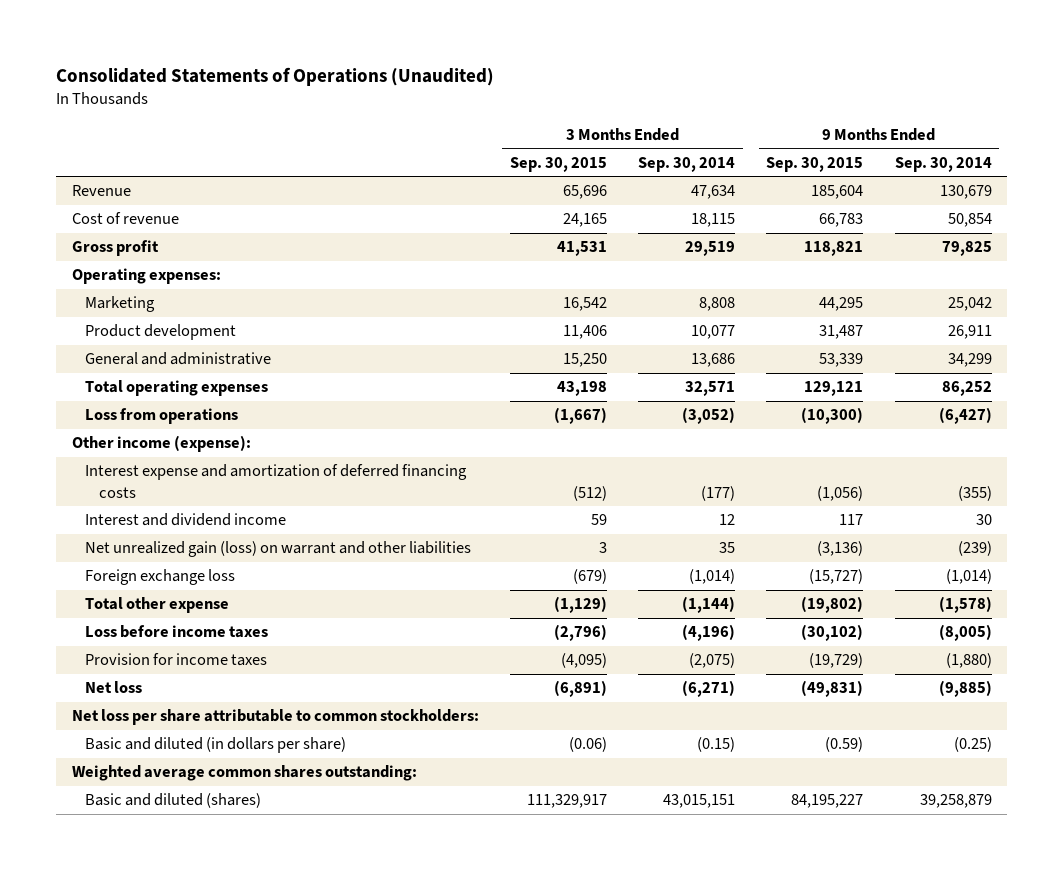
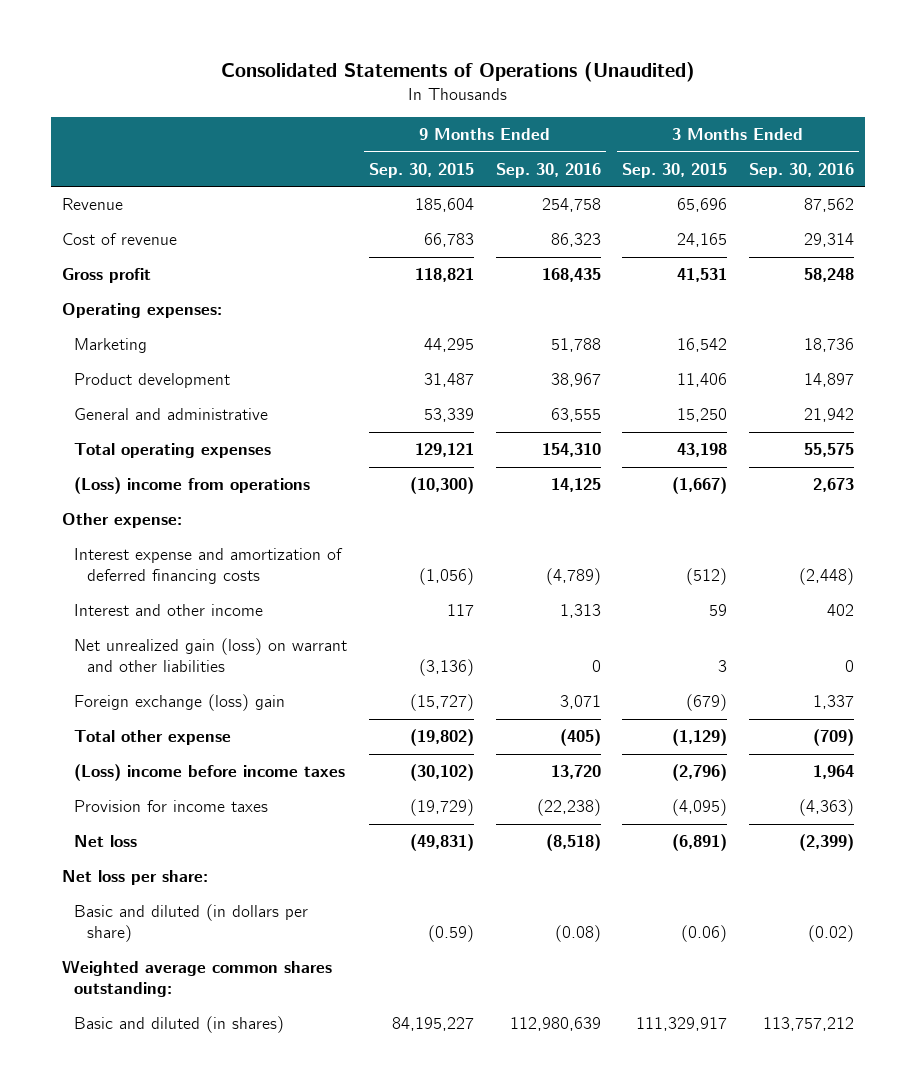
- | 3 Months Ended Sep. 30, 2015 | 3 Months Ended Sep. 30, 2014 | 9 Months Ended Sep. 30, 2015 | 9 Months Ended Sep. 30, 2014
+ | 9 Months Ended Sep. 30, 2015 | 9 Months Ended Sep. 30, 2016 | 3 Months Ended Sep. 30, 2015 | 3 Months Ended Sep. 30, 2016
- Loss from operations | (1,667) | (3,052) | (10,300) | (6,427)
- Other income (expense):
+ (Loss) income from operations | (10,300) | 14,125 | (1,667) | 2,673
+ Other expense:
- Interest and dividend income | 59 | 12 | 117 | 30
+ Interest and other income | 117 | 1,313 | 59 | 402
- Foreign exchange loss | (679) | (1,014) | (15,727) | (1,014)
+ Foreign exchange (loss) gain | (15,727) | 3,071 | (679) | 1,337
- Loss before income taxes | (2,796) | (4,196) | (30,102) | (8,005)
+ (Loss) income before income taxes | (30,102) | 13,720 | (2,796) | 1,964
- Net loss per share attributable to common stockholders:
+ Net loss per share:
- Basic and diluted (shares) | 111,329,917 | 43,015,151 | 84,195,227 | 39,258,879
+ Basic and diluted (in shares) | 84,195,227 | 112,980,639 | 111,329,917 | 113,757,212

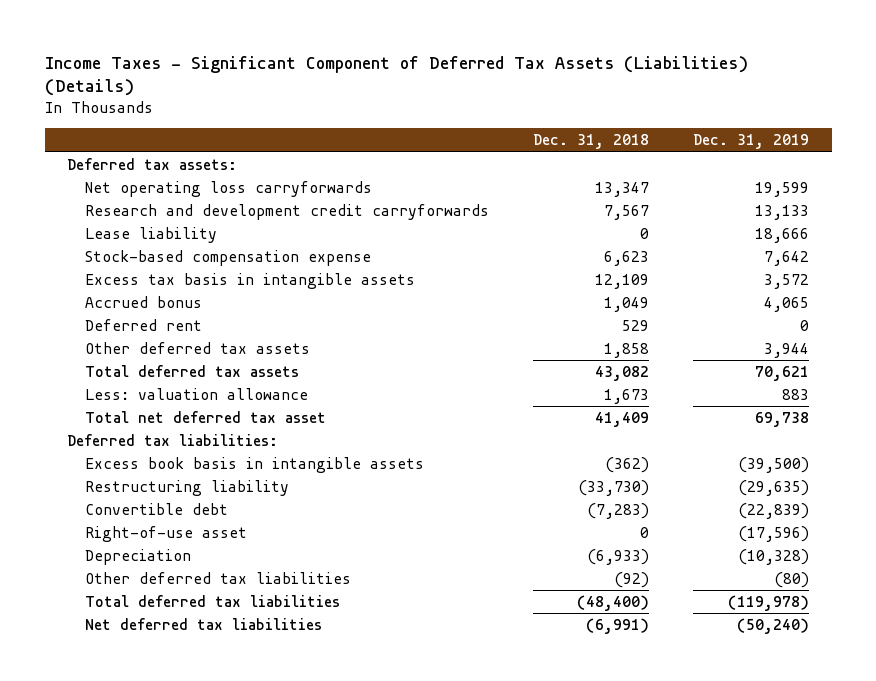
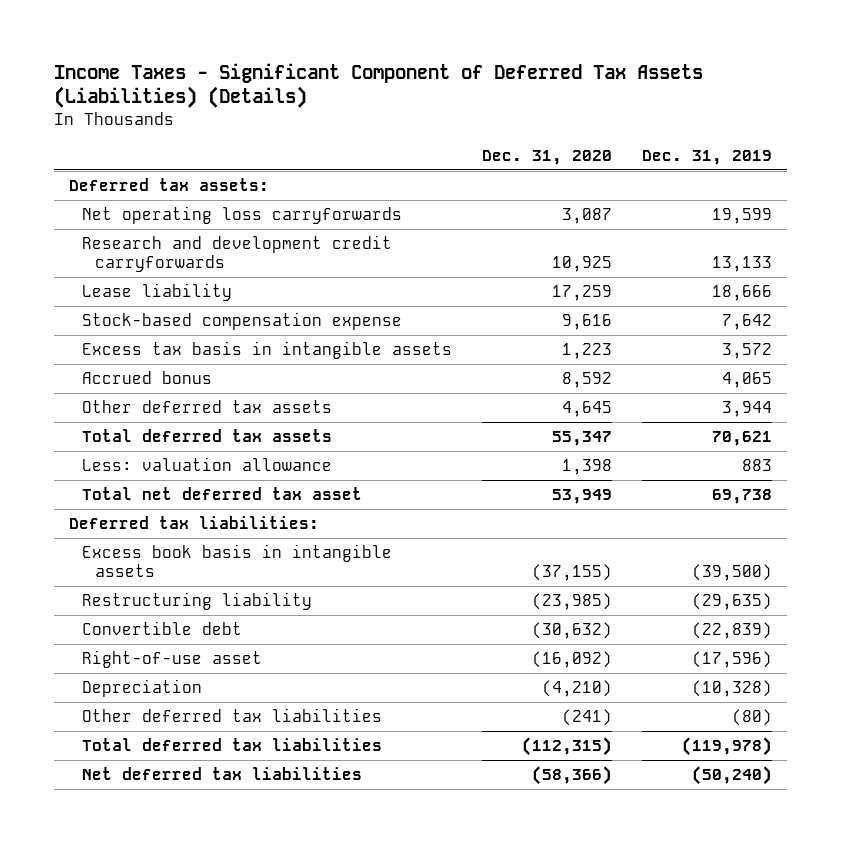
- | Dec. 31, 2018 | Dec. 31, 2019
+ | Dec. 31, 2020 | Dec. 31, 2019
- Deferred rent | 529 | 0

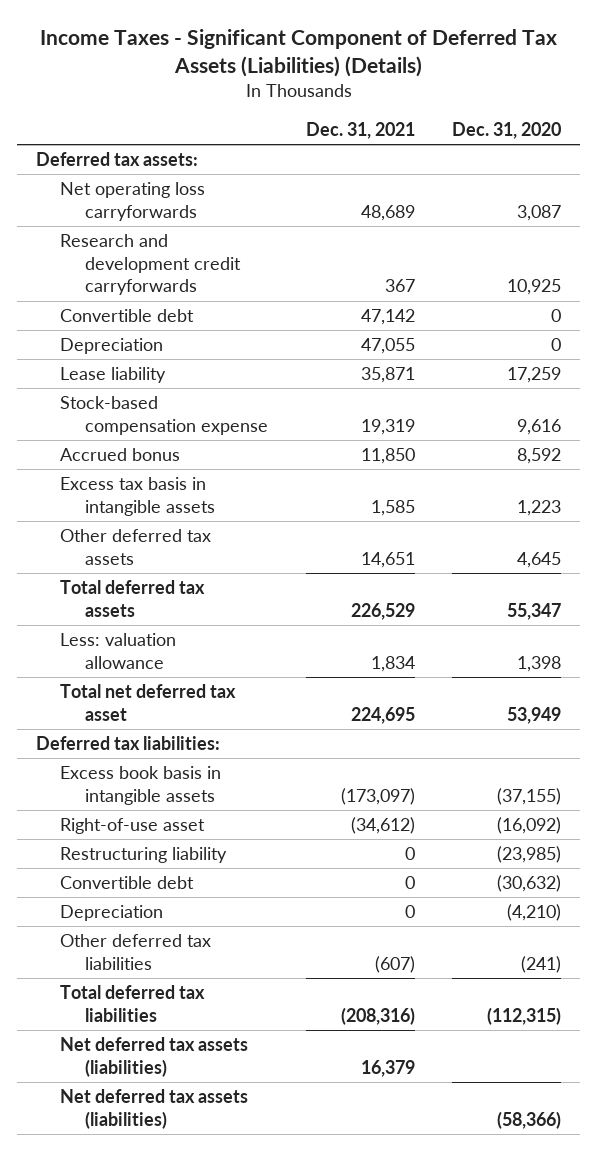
- | Dec. 31, 2020 | Dec. 31, 2019
+ | Dec. 31, 2021 | Dec. 31, 2020
+ Convertible debt | 47,142 | 0
+ Depreciation | 47,055 | 0
moved down: Excess tax basis in intangible assets | 1,585 | 1,223
moved up: Right-of-use asset | (34,612) | (16,092)
- Net deferred tax liabilities | (58,366) | (50,240)
+ Net deferred tax assets (liabilities) | 16,379 |
+ Net deferred tax assets (liabilities) | | (58,366)

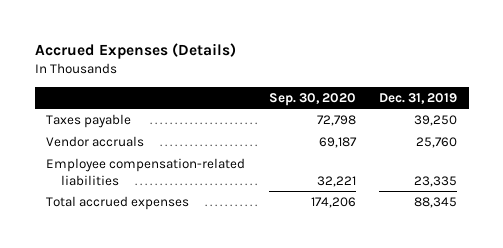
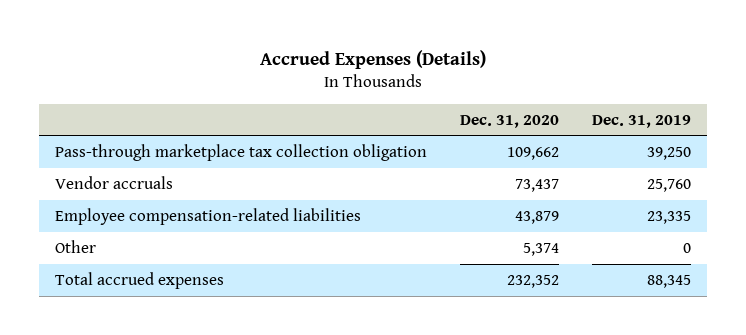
- | Sep. 30, 2020 | Dec. 31, 2019
+ | Dec. 31, 2020 | Dec. 31, 2019
- Taxes payable | 72,798 | 39,250
+ Pass-through marketplace tax collection obligation | 109,662 | 39,250
+ Other | 5,374 | 0

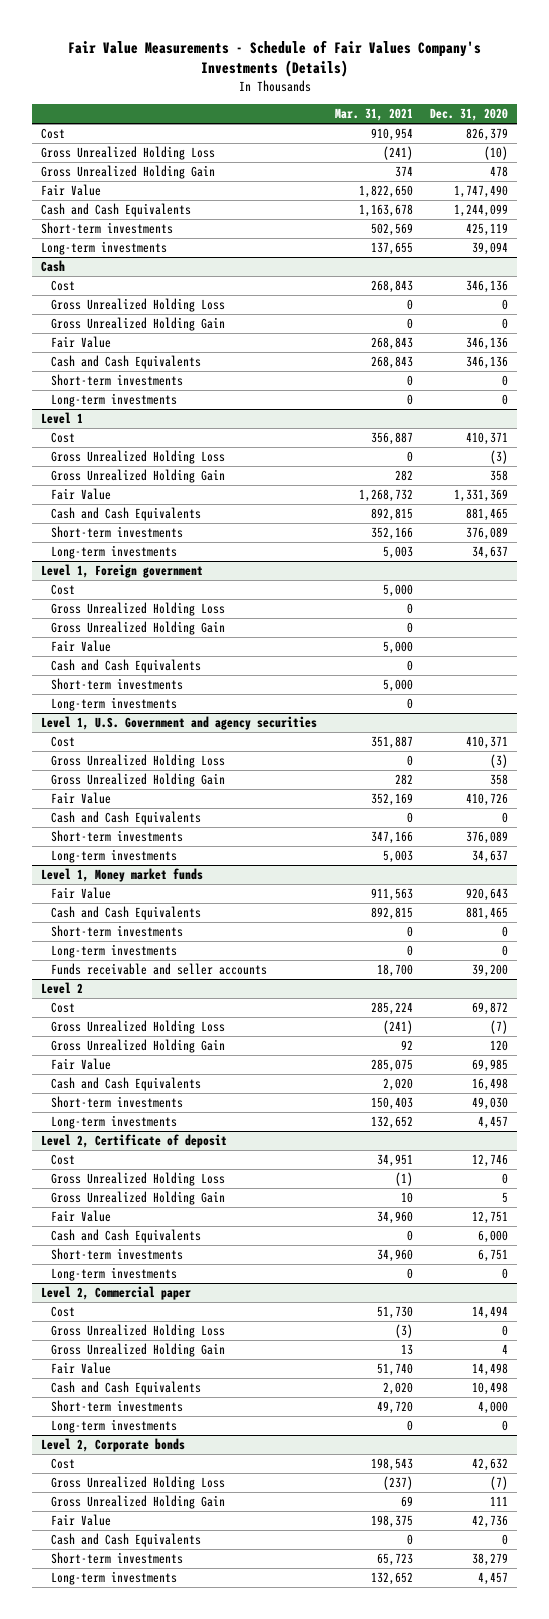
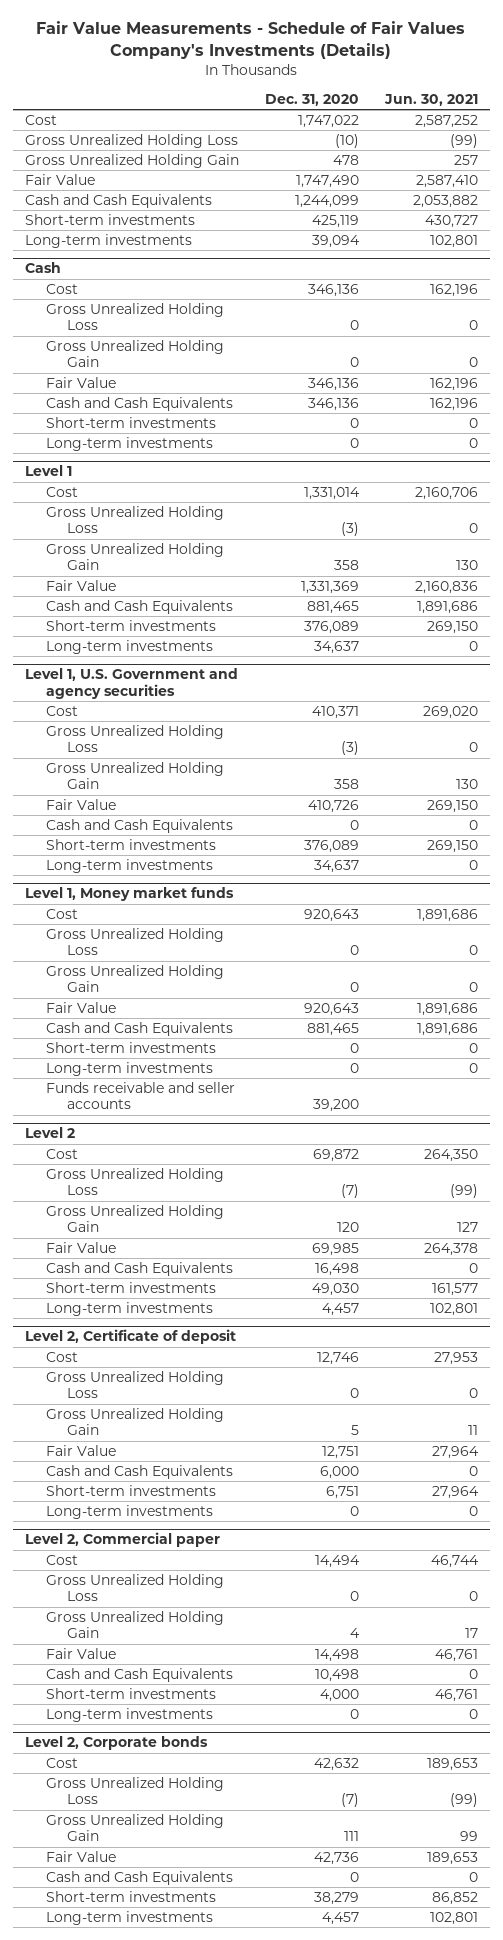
- | Mar. 31, 2021 | Dec. 31, 2020
+ | Dec. 31, 2020 | Jun. 30, 2021
- Cost | 910,954 | 826,379
+ Cost | 1,747,022 | 2,587,252
@ Level 1
- Cost | 356,887 | 410,371
+ Cost | 1,331,014 | 2,160,706
- Level 1, Foreign government
- Cost | 5,000 |
- Gross Unrealized Holding Loss | 0 |
- Gross Unrealized Holding Gain | 0 |
- Fair Value | 5,000 |
- Cash and Cash Equivalents | 0 |
- Short-term investments | 5,000 |
- Long-term investments | 0 |
@ Level 1, Money market funds
+ Cost | 920,643 | 1,891,686
+ Gross Unrealized Holding Loss | 0 | 0
+ Gross Unrealized Holding Gain | 0 | 0

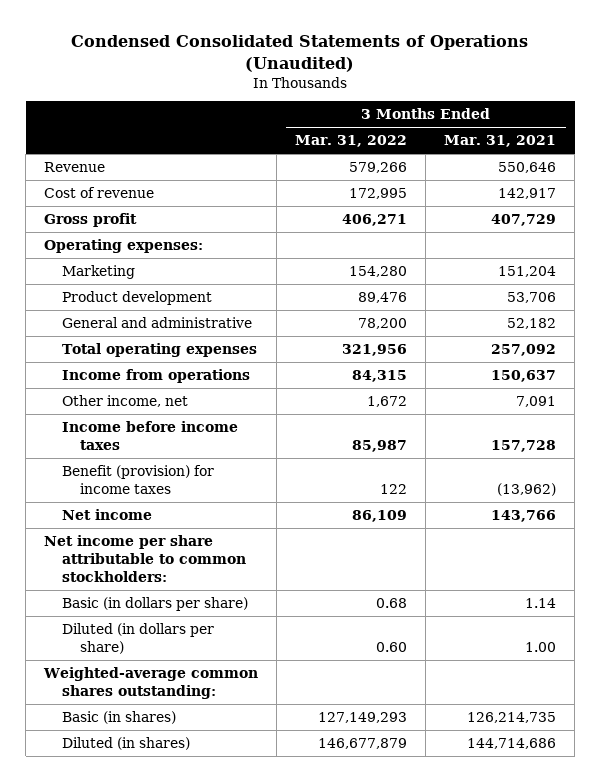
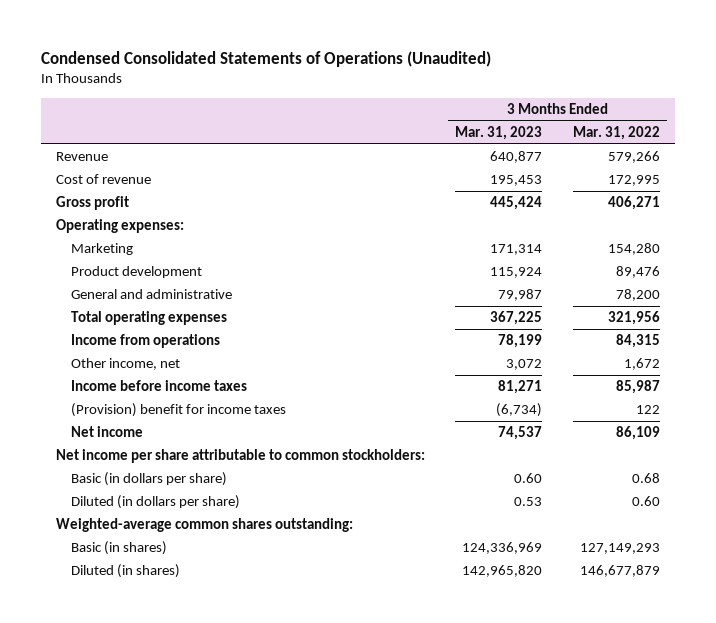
- | 3 Months Ended Mar. 31, 2022 | 3 Months Ended Mar. 31, 2021
+ | 3 Months Ended Mar. 31, 2023 | 3 Months Ended Mar. 31, 2022
- Benefit (provision) for income taxes | 122 | (13,962)
+ (Provision) benefit for income taxes | (6,734) | 122

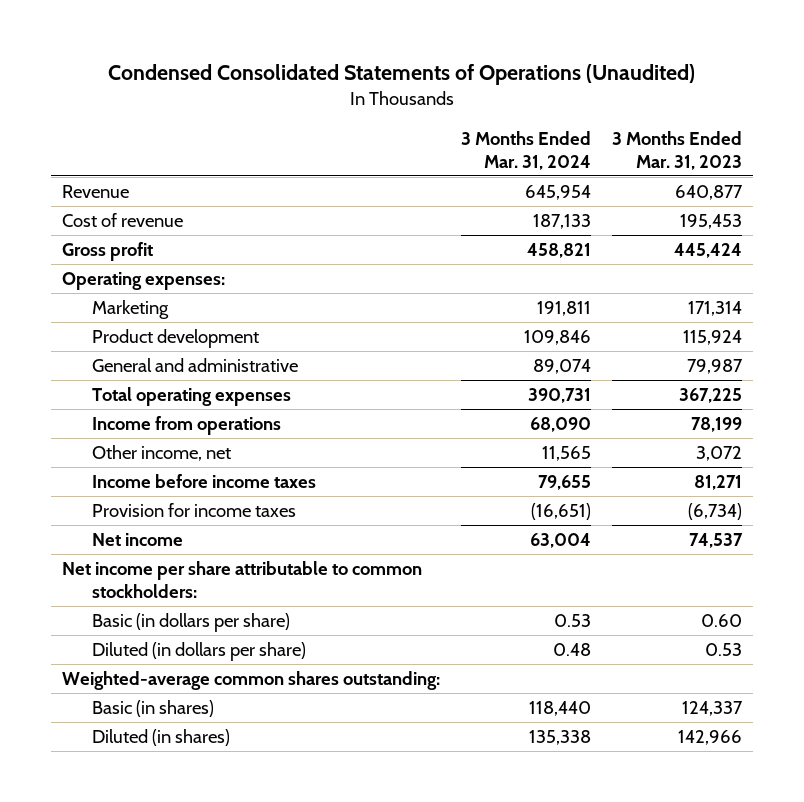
- | 3 Months Ended Mar. 31, 2023 | 3 Months Ended Mar. 31, 2022
+ | 3 Months Ended Mar. 31, 2024 | 3 Months Ended Mar. 31, 2023
- (Provision) benefit for income taxes | (6,734) | 122
+ Provision for income taxes | (16,651) | (6,734)
- Basic (in shares) | 124,336,969 | 127,149,293
- Diluted (in shares) | 142,965,820 | 146,677,879
+ Basic (in shares) | 118,440 | 124,337
+ Diluted (in shares) | 135,338 | 142,966

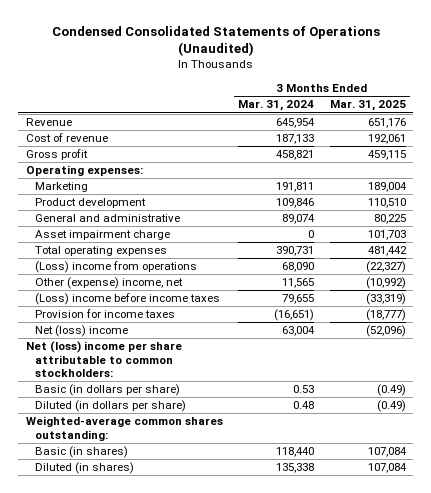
- | 3 Months Ended Mar. 31, 2024 | 3 Months Ended Mar. 31, 2023
+ | 3 Months Ended Mar. 31, 2024 | 3 Months Ended Mar. 31, 2025
+ Asset impairment charge | 0 | 101,703
- Income from operations | 68,090 | 78,199
- Other income, net | 11,565 | 3,072
- Income before income taxes | 79,655 | 81,271
+ (Loss) income from operations | 68,090 | (22,327)
+ Other (expense) income, net | 11,565 | (10,992)
+ (Loss) income before income taxes | 79,655 | (33,319)
- Net income | 63,004 | 74,537
- Net income per share attributable to common stockholders:
+ Net (loss) income | 63,004 | (52,096)
+ Net (loss) income per share attributable to common stockholders:

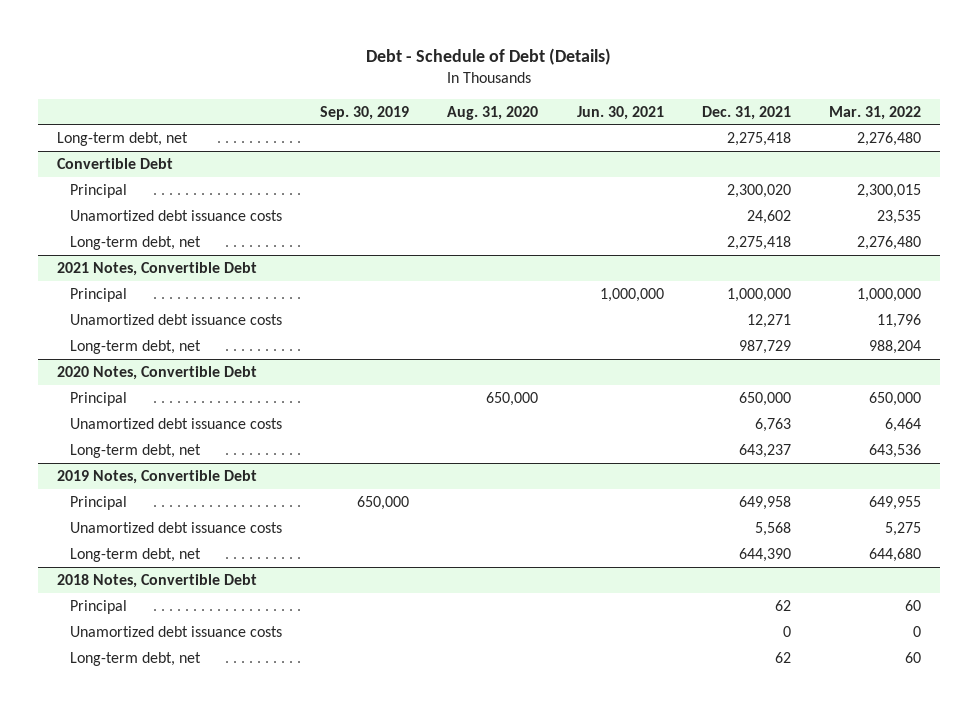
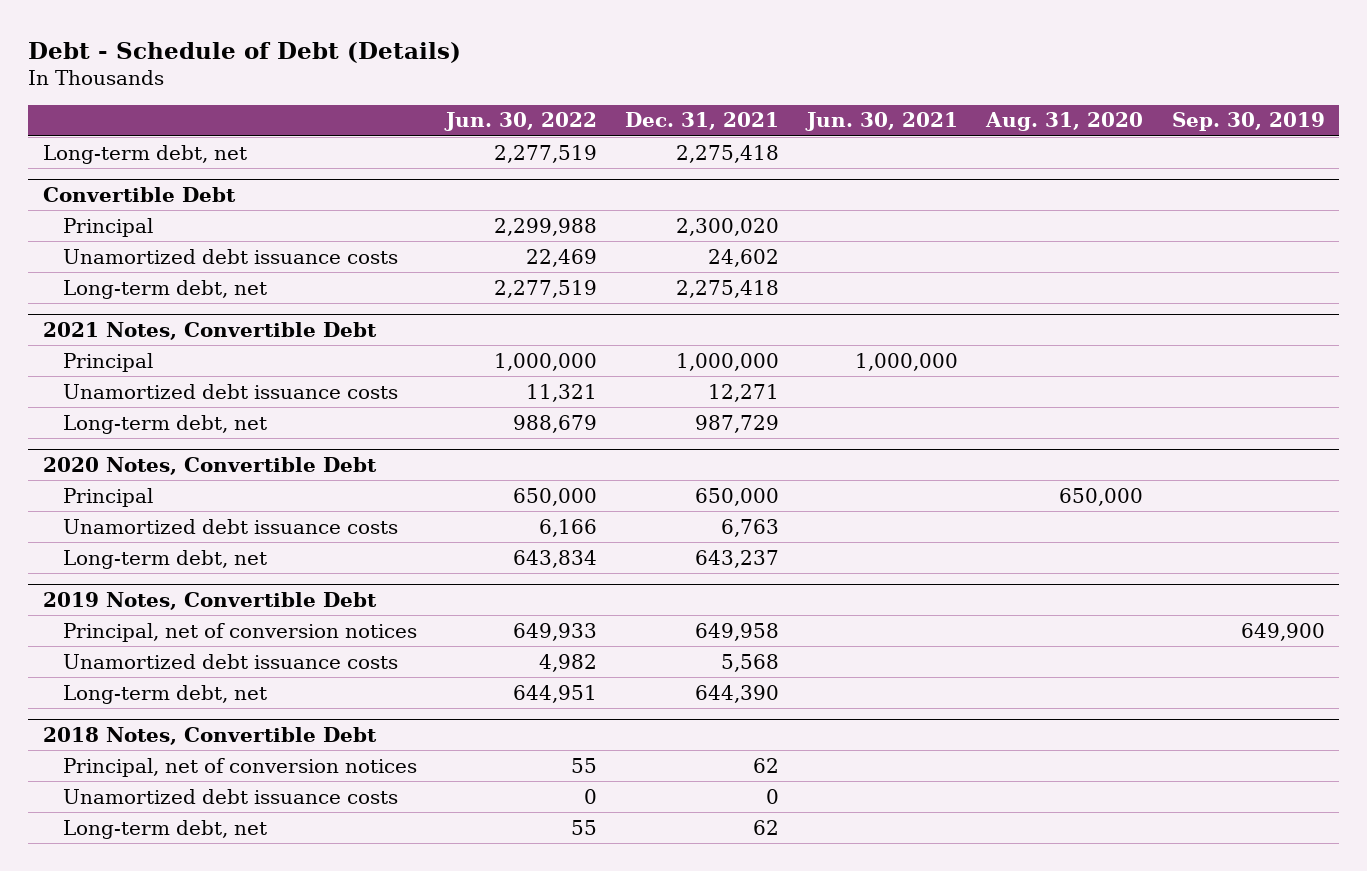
- | Sep. 30, 2019 | Aug. 31, 2020 | Jun. 30, 2021 | Dec. 31, 2021 | Mar. 31, 2022
+ | Jun. 30, 2022 | Dec. 31, 2021 | Jun. 30, 2021 | Aug. 31, 2020 | Sep. 30, 2019
@ 2019 Notes, Convertible Debt
- Principal | 650,000 | | | 649,958 | 649,955
+ Principal, net of conversion notices | 649,933 | 649,958 | | | 649,900
@ 2018 Notes, Convertible Debt
- Principal | | | | 62 | 60
+ Principal, net of conversion notices | 55 | 62 | | |

